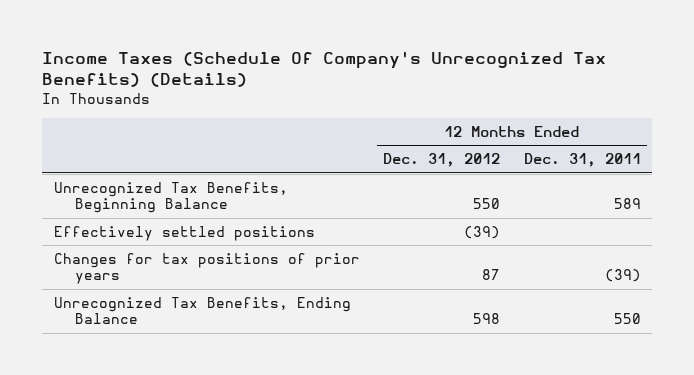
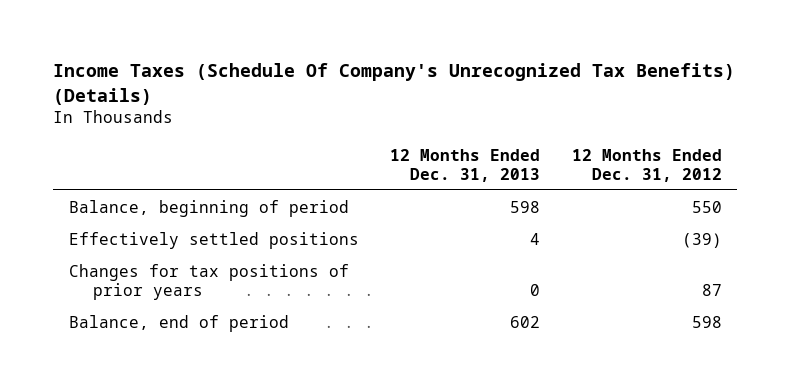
- | 12 Months Ended Dec. 31, 2012 | 12 Months Ended Dec. 31, 2011
+ | 12 Months Ended Dec. 31, 2013 | 12 Months Ended Dec. 31, 2012
- Unrecognized Tax Benefits, Beginning Balance | 550 | 589
+ Balance, beginning of period | 598 | 550
- Unrecognized Tax Benefits, Ending Balance | 598 | 550
+ Balance, end of period | 602 | 598

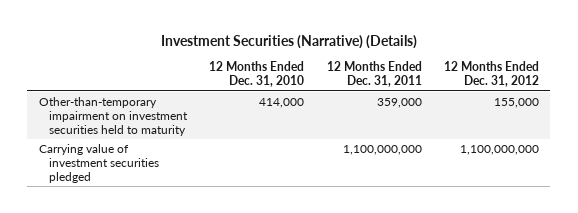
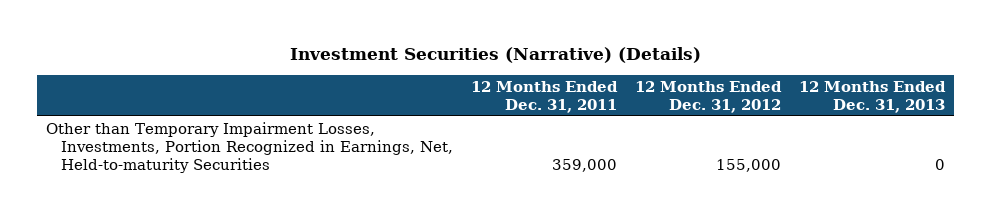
- | 12 Months Ended Dec. 31, 2010 | 12 Months Ended Dec. 31, 2011 | 12 Months Ended Dec. 31, 2012
+ | 12 Months Ended Dec. 31, 2011 | 12 Months Ended Dec. 31, 2012 | 12 Months Ended Dec. 31, 2013
- Other-than-temporary impairment on investment securities held to maturity | 414,000 | 359,000 | 155,000
- Carrying value of investment securities pledged | | 1,100,000,000 | 1,100,000,000
+ Other than Temporary Impairment Losses, Investments, Portion Recognized in Earnings, Net, Held-to-maturity Securities | 359,000 | 155,000 | 0

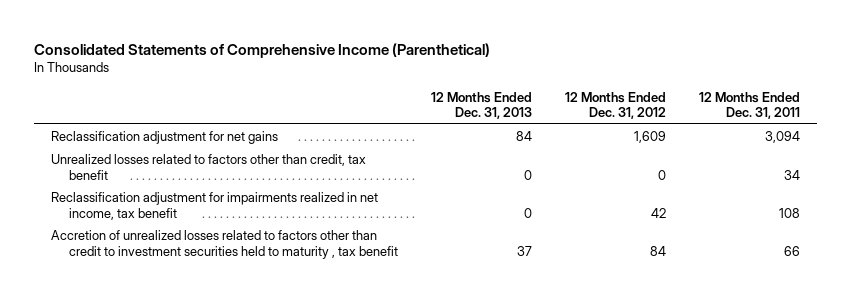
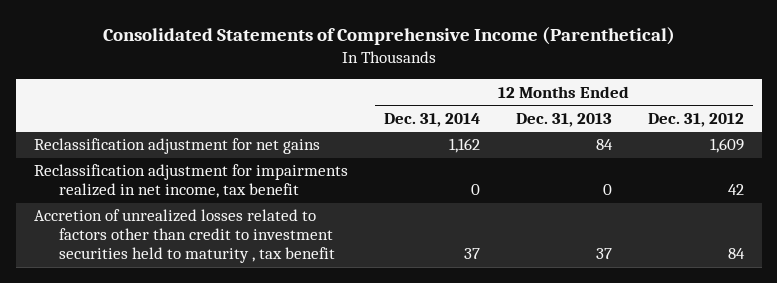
- | 12 Months Ended Dec. 31, 2013 | 12 Months Ended Dec. 31, 2012 | 12 Months Ended Dec. 31, 2011
+ | 12 Months Ended Dec. 31, 2014 | 12 Months Ended Dec. 31, 2013 | 12 Months Ended Dec. 31, 2012
- Unrealized losses related to factors other than credit, tax benefit | 0 | 0 | 34

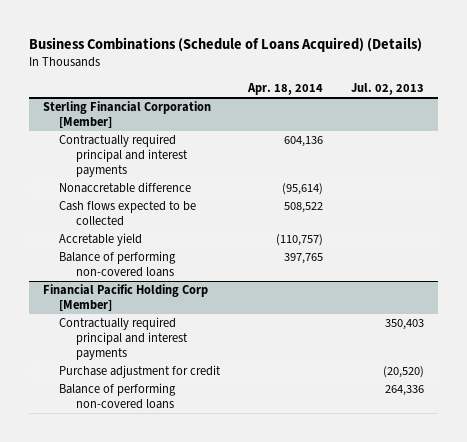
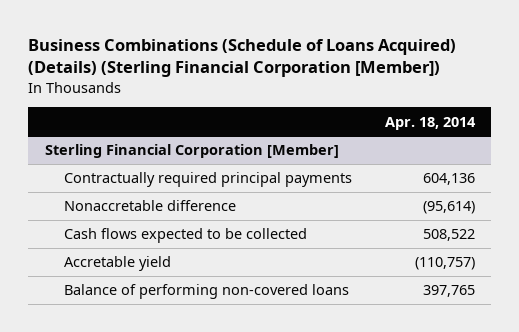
- Business Combinations (Schedule of Loans Acquired) (Details)
+ Business Combinations (Schedule of Loans Acquired) (Details) (Sterling Financial Corporation [Member])
- | Apr. 18, 2014 | Jul. 02, 2013
+ | Apr. 18, 2014
@ Sterling Financial Corporation [Member]
- Contractually required principal and interest payments | 604,136 |
+ Contractually required principal payments | 604,136
- Financial Pacific Holding Corp [Member]
- Contractually required principal and interest payments | | 350,403
- Purchase adjustment for credit | | (20,520)
- Balance of performing non-covered loans | | 264,336

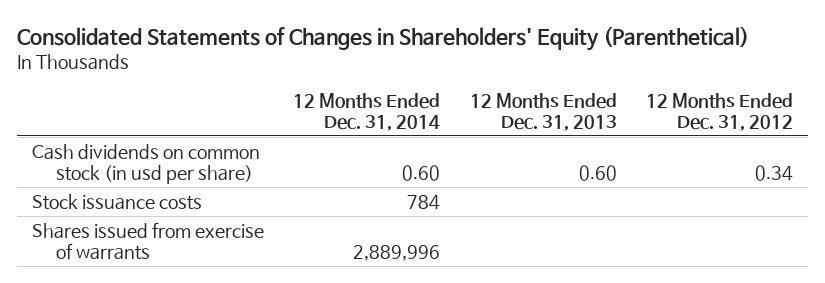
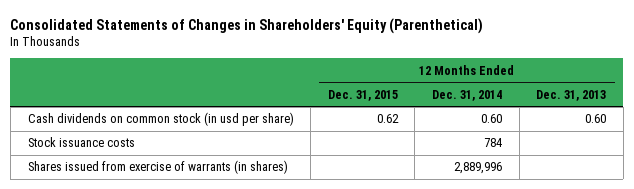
- | 12 Months Ended Dec. 31, 2014 | 12 Months Ended Dec. 31, 2013 | 12 Months Ended Dec. 31, 2012
+ | 12 Months Ended Dec. 31, 2015 | 12 Months Ended Dec. 31, 2014 | 12 Months Ended Dec. 31, 2013
- Shares issued from exercise of warrants | 2,889,996 | |
+ Shares issued from exercise of warrants (in shares) | | 2,889,996 |

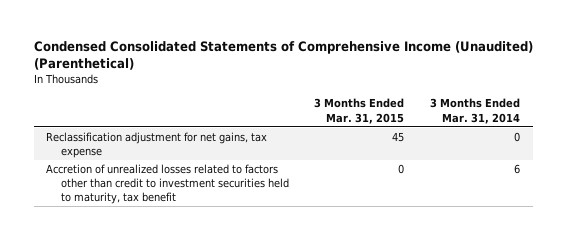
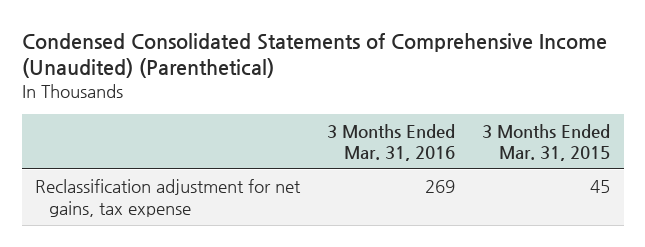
- | 3 Months Ended Mar. 31, 2015 | 3 Months Ended Mar. 31, 2014
+ | 3 Months Ended Mar. 31, 2016 | 3 Months Ended Mar. 31, 2015
- Accretion of unrealized losses related to factors other than credit to investment securities held to maturity, tax benefit | 0 | 6

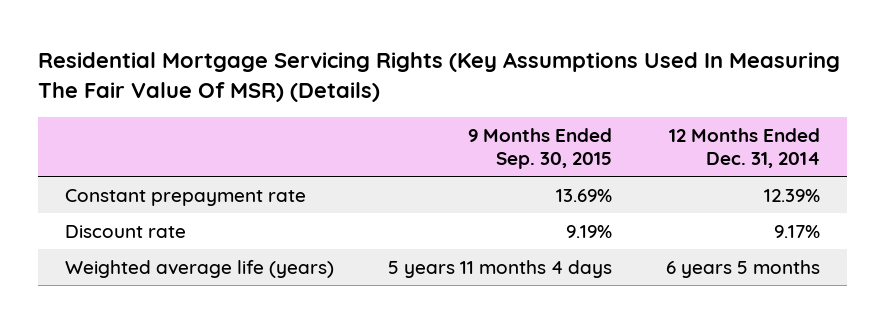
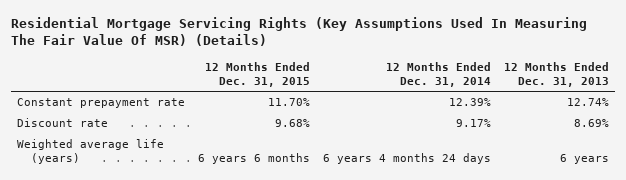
- | 9 Months Ended Sep. 30, 2015 | 12 Months Ended Dec. 31, 2014
+ | 12 Months Ended Dec. 31, 2015 | 12 Months Ended Dec. 31, 2014 | 12 Months Ended Dec. 31, 2013
- Weighted average life (years) | 5 years 11 months 4 days | 6 years 5 months
+ Weighted average life (years) | 6 years 6 months | 6 years 4 months 24 days | 6 years

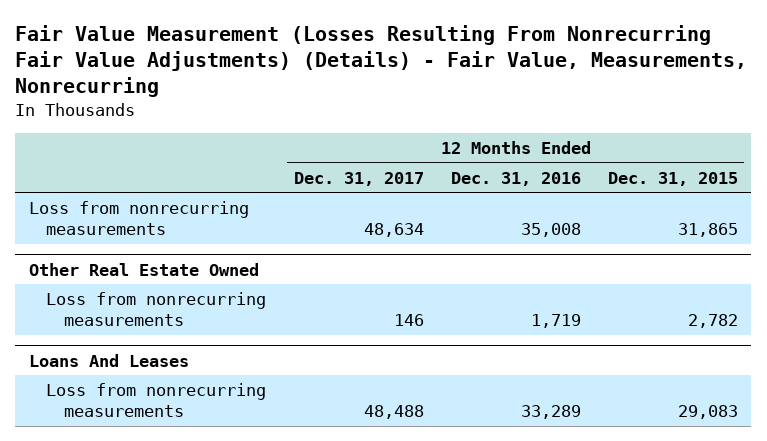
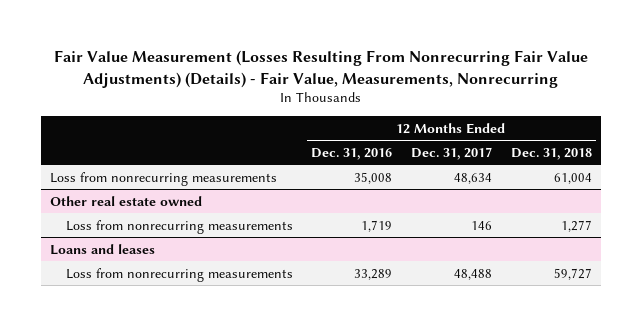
- | 12 Months Ended Dec. 31, 2017 | 12 Months Ended Dec. 31, 2016 | 12 Months Ended Dec. 31, 2015
+ | 12 Months Ended Dec. 31, 2016 | 12 Months Ended Dec. 31, 2017 | 12 Months Ended Dec. 31, 2018
- Other Real Estate Owned
+ Other real estate owned
- Loans And Leases
+ Loans and leases

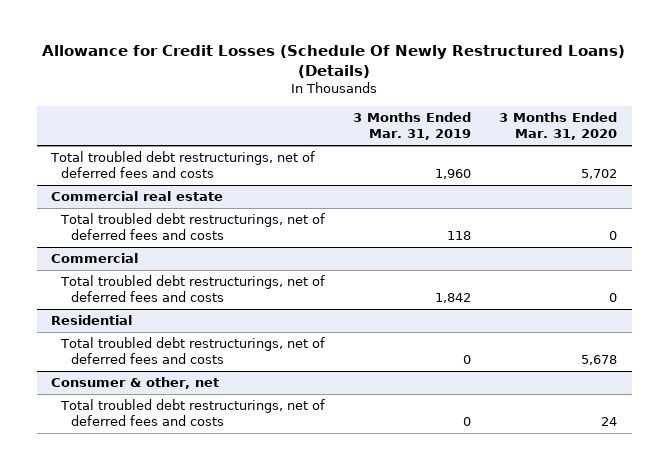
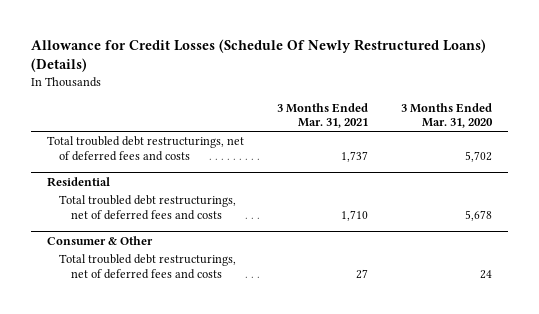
- | 3 Months Ended Mar. 31, 2019 | 3 Months Ended Mar. 31, 2020
+ | 3 Months Ended Mar. 31, 2021 | 3 Months Ended Mar. 31, 2020
- Commercial real estate
- Total troubled debt restructurings, net of deferred fees and costs | 118 | 0
- Commercial
- Total troubled debt restructurings, net of deferred fees and costs | 1,842 | 0
- Consumer & other, net
+ Consumer & Other

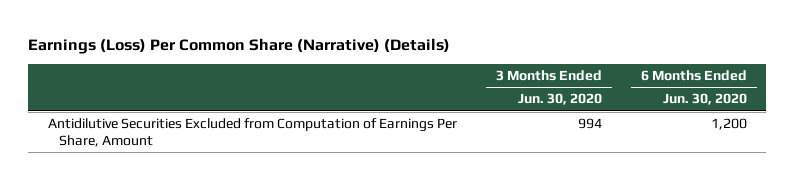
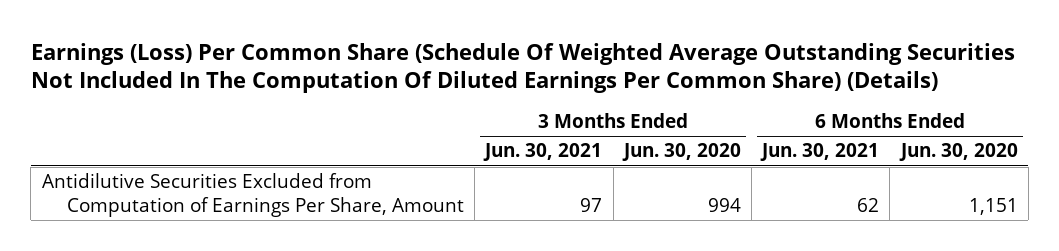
- Earnings (Loss) Per Common Share (Narrative) (Details)
+ Earnings (Loss) Per Common Share (Schedule Of Weighted Average Outstanding Securities Not Included In The Computation Of Diluted Earnings Per Common Share) (Details)
- | 3 Months Ended Jun. 30, 2020 | 6 Months Ended Jun. 30, 2020
+ | 3 Months Ended Jun. 30, 2021 | 3 Months Ended Jun. 30, 2020 | 6 Months Ended Jun. 30, 2021 | 6 Months Ended Jun. 30, 2020
- Antidilutive Securities Excluded from Computation of Earnings Per Share, Amount | 994 | 1,200
+ Antidilutive Securities Excluded from Computation of Earnings Per Share, Amount | 97 | 994 | 62 | 1,151

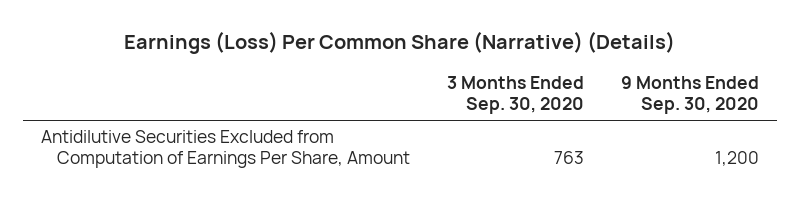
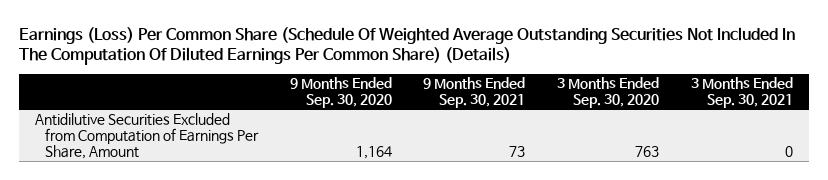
- Earnings (Loss) Per Common Share (Narrative) (Details)
+ Earnings (Loss) Per Common Share (Schedule Of Weighted Average Outstanding Securities Not Included In The Computation Of Diluted Earnings Per Common Share) (Details)
- | 3 Months Ended Sep. 30, 2020 | 9 Months Ended Sep. 30, 2020
+ | 9 Months Ended Sep. 30, 2020 | 9 Months Ended Sep. 30, 2021 | 3 Months Ended Sep. 30, 2020 | 3 Months Ended Sep. 30, 2021
- Antidilutive Securities Excluded from Computation of Earnings Per Share, Amount | 763 | 1,200
+ Antidilutive Securities Excluded from Computation of Earnings Per Share, Amount | 1,164 | 73 | 763 | 0

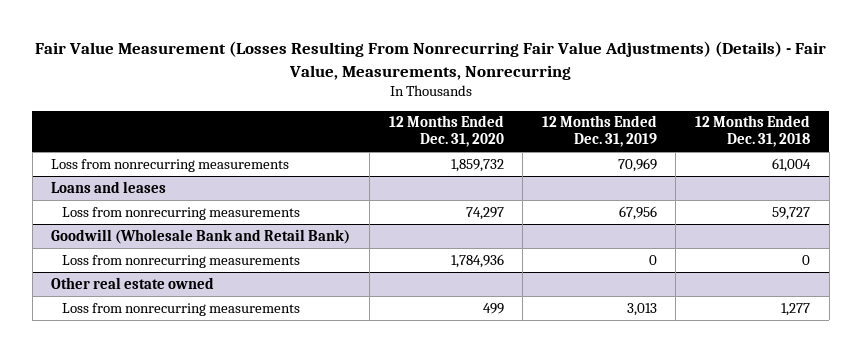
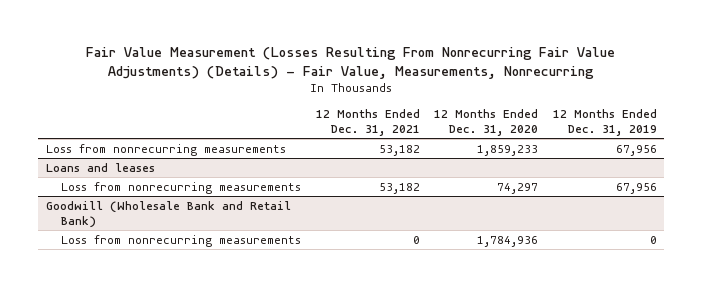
- | 12 Months Ended Dec. 31, 2020 | 12 Months Ended Dec. 31, 2019 | 12 Months Ended Dec. 31, 2018
+ | 12 Months Ended Dec. 31, 2021 | 12 Months Ended Dec. 31, 2020 | 12 Months Ended Dec. 31, 2019
- Loss from nonrecurring measurements | 1,859,732 | 70,969 | 61,004
+ Loss from nonrecurring measurements | 53,182 | 1,859,233 | 67,956
- Other real estate owned
- Loss from nonrecurring measurements | 499 | 3,013 | 1,277

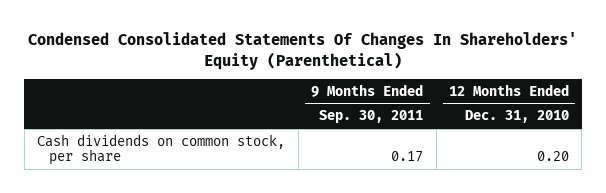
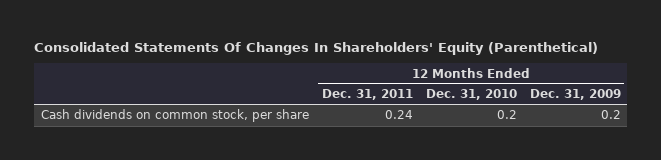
- Condensed Consolidated Statements Of Changes In Shareholders' Equity (Parenthetical)
+ Consolidated Statements Of Changes In Shareholders' Equity (Parenthetical)
- | 9 Months Ended Sep. 30, 2011 | 12 Months Ended Dec. 31, 2010
+ | 12 Months Ended Dec. 31, 2011 | 12 Months Ended Dec. 31, 2010 | 12 Months Ended Dec. 31, 2009
- Cash dividends on common stock, per share | 0.17 | 0.20
+ Cash dividends on common stock, per share | 0.24 | 0.2 | 0.2

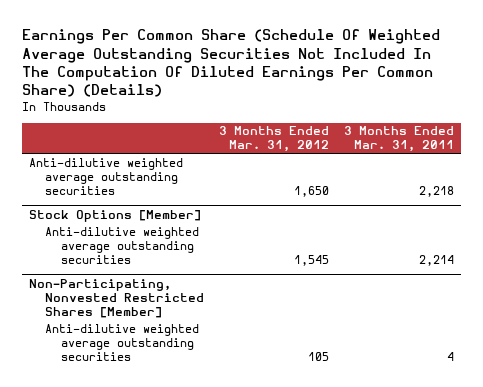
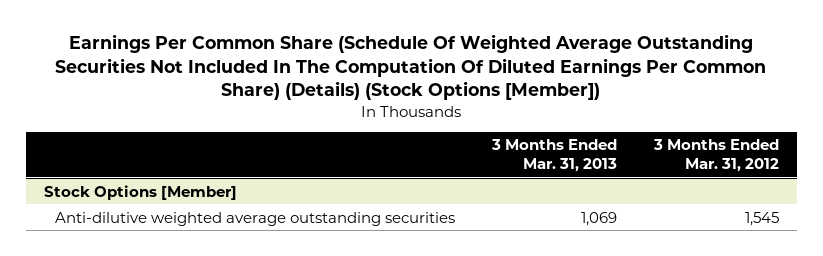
- Earnings Per Common Share (Schedule Of Weighted Average Outstanding Securities Not Included In The Computation Of Diluted Earnings Per Common Share) (Details)
+ Earnings Per Common Share (Schedule Of Weighted Average Outstanding Securities Not Included In The Computation Of Diluted Earnings Per Common Share) (Details) (Stock Options [Member])
- | 3 Months Ended Mar. 31, 2012 | 3 Months Ended Mar. 31, 2011
+ | 3 Months Ended Mar. 31, 2013 | 3 Months Ended Mar. 31, 2012
- Anti-dilutive weighted average outstanding securities | 1,650 | 2,218
- Non-Participating, Nonvested Restricted Shares [Member]
- Anti-dilutive weighted average outstanding securities | 105 | 4

